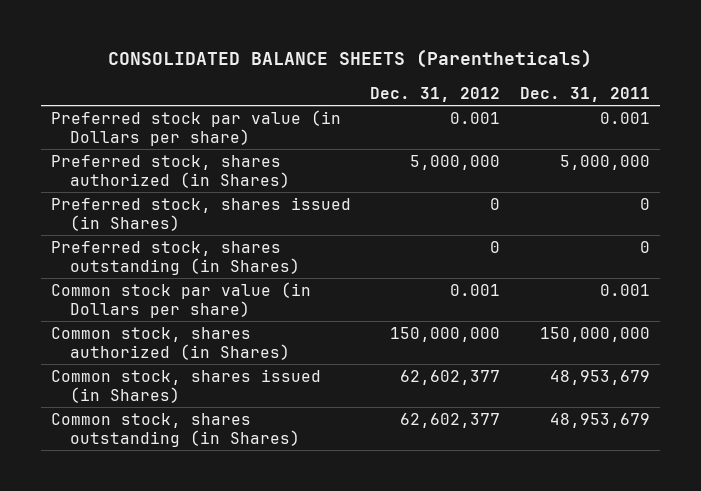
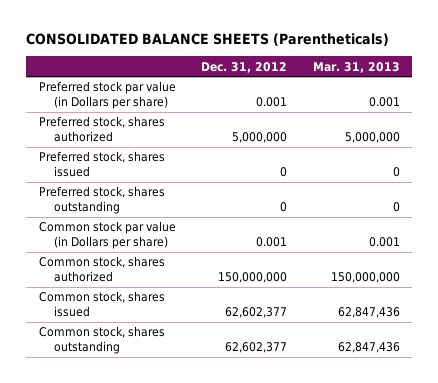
- | Dec. 31, 2012 | Dec. 31, 2011
+ | Dec. 31, 2012 | Mar. 31, 2013
- Preferred stock, shares authorized (in Shares) | 5,000,000 | 5,000,000
- Preferred stock, shares issued (in Shares) | 0 | 0
- Preferred stock, shares outstanding (in Shares) | 0 | 0
+ Preferred stock, shares authorized | 5,000,000 | 5,000,000
+ Preferred stock, shares issued | 0 | 0
+ Preferred stock, shares outstanding | 0 | 0
- Common stock, shares authorized (in Shares) | 150,000,000 | 150,000,000
- Common stock, shares issued (in Shares) | 62,602,377 | 48,953,679
- Common stock, shares outstanding (in Shares) | 62,602,377 | 48,953,679
+ Common stock, shares authorized | 150,000,000 | 150,000,000
+ Common stock, shares issued | 62,602,377 | 62,847,436
+ Common stock, shares outstanding | 62,602,377 | 62,847,436

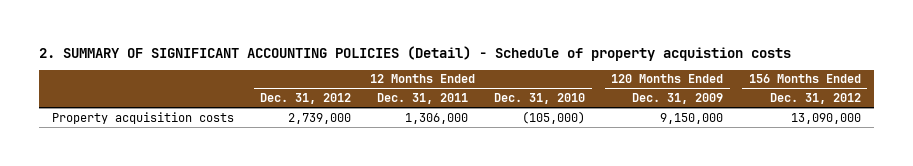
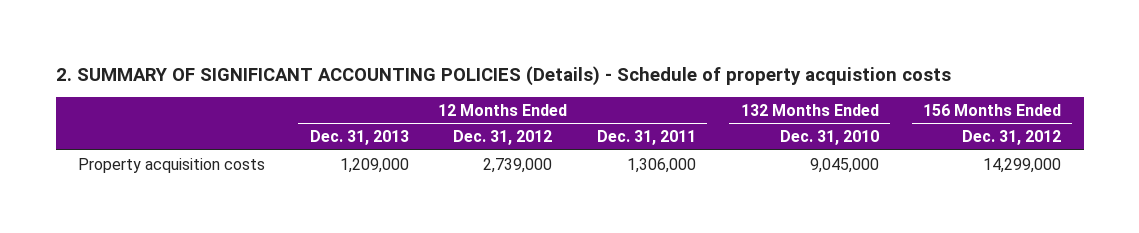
- 2. SUMMARY OF SIGNIFICANT ACCOUNTING POLICIES (Detail) - Schedule of property acquistion costs
+ 2. SUMMARY OF SIGNIFICANT ACCOUNTING POLICIES (Details) - Schedule of property acquistion costs
- | 12 Months Ended Dec. 31, 2012 | 12 Months Ended Dec. 31, 2011 | 12 Months Ended Dec. 31, 2010 | 120 Months Ended Dec. 31, 2009 | 156 Months Ended Dec. 31, 2012
+ | 12 Months Ended Dec. 31, 2013 | 12 Months Ended Dec. 31, 2012 | 12 Months Ended Dec. 31, 2011 | 132 Months Ended Dec. 31, 2010 | 156 Months Ended Dec. 31, 2012
- Property acquisition costs | 2,739,000 | 1,306,000 | (105,000) | 9,150,000 | 13,090,000
+ Property acquisition costs | 1,209,000 | 2,739,000 | 1,306,000 | 9,045,000 | 14,299,000

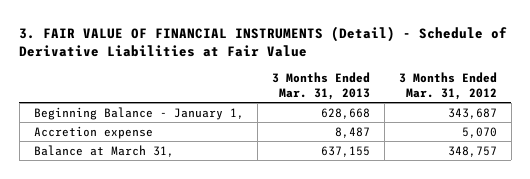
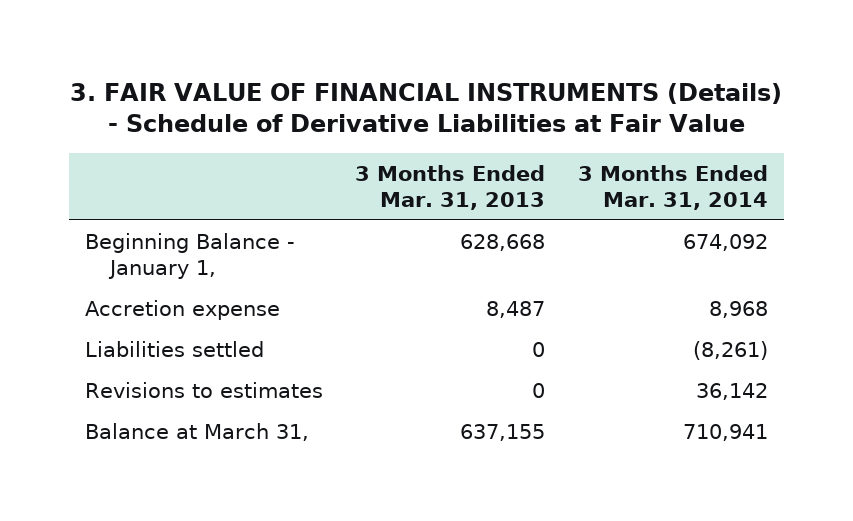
- 3. FAIR VALUE OF FINANCIAL INSTRUMENTS (Detail) - Schedule of Derivative Liabilities at Fair Value
+ 3. FAIR VALUE OF FINANCIAL INSTRUMENTS (Details) - Schedule of Derivative Liabilities at Fair Value
- | 3 Months Ended Mar. 31, 2013 | 3 Months Ended Mar. 31, 2012
+ | 3 Months Ended Mar. 31, 2013 | 3 Months Ended Mar. 31, 2014
+ Liabilities settled | 0 | (8,261)
+ Revisions to estimates | 0 | 36,142

